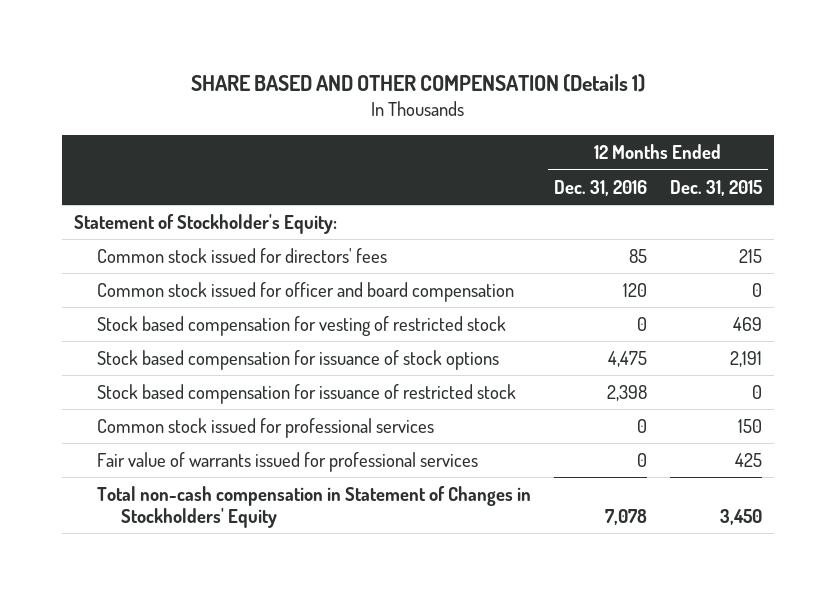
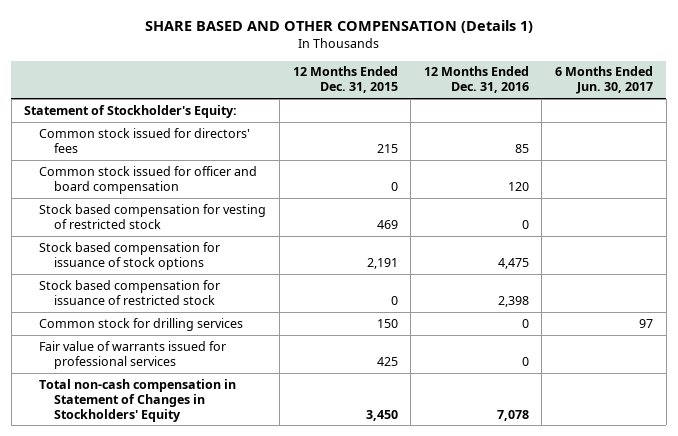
- | 12 Months Ended Dec. 31, 2016 | 12 Months Ended Dec. 31, 2015
+ | 12 Months Ended Dec. 31, 2015 | 12 Months Ended Dec. 31, 2016 | 6 Months Ended Jun. 30, 2017
- Common stock issued for professional services | 0 | 150
+ Common stock for drilling services | 150 | 0 | 97

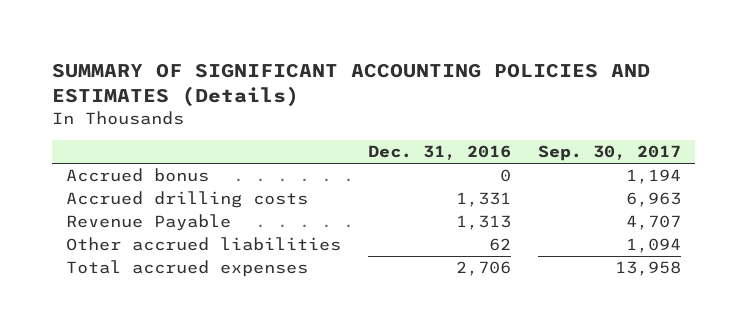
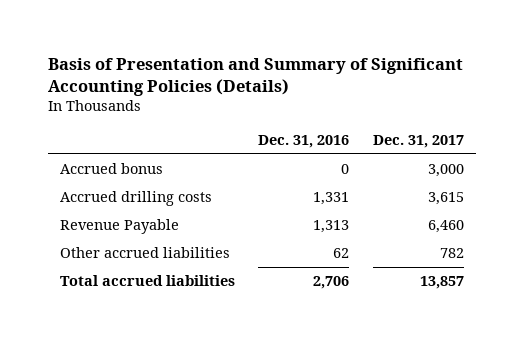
- SUMMARY OF SIGNIFICANT ACCOUNTING POLICIES AND ESTIMATES (Details)
+ Basis of Presentation and Summary of Significant Accounting Policies (Details)
- | Dec. 31, 2016 | Sep. 30, 2017
+ | Dec. 31, 2016 | Dec. 31, 2017
- Total accrued expenses | 2,706 | 13,958
+ Total accrued liabilities | 2,706 | 13,857

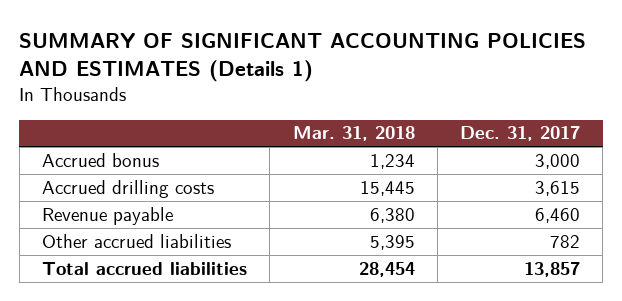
- Basis of Presentation and Summary of Significant Accounting Policies (Details)
+ SUMMARY OF SIGNIFICANT ACCOUNTING POLICIES AND ESTIMATES (Details 1)
- | Dec. 31, 2016 | Dec. 31, 2017
+ | Mar. 31, 2018 | Dec. 31, 2017
- Revenue Payable | 1,313 | 6,460
+ Revenue payable | 6,380 | 6,460

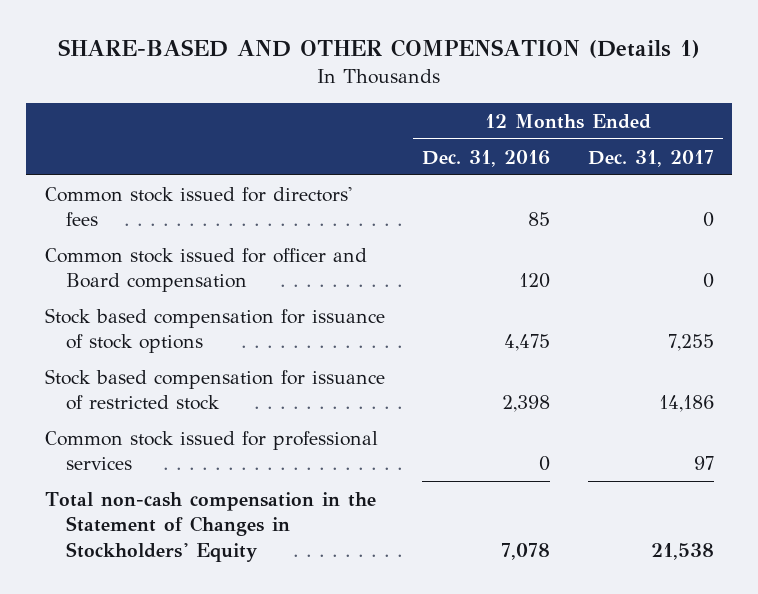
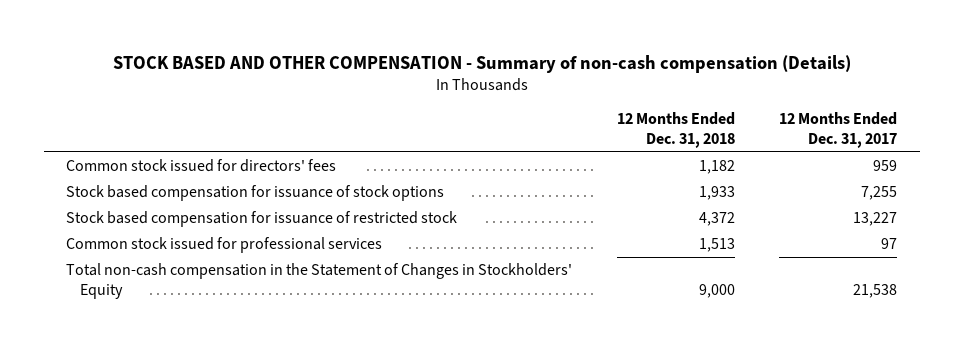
- SHARE-BASED AND OTHER COMPENSATION (Details 1)
+ STOCK BASED AND OTHER COMPENSATION - Summary of non-cash compensation (Details)
- | 12 Months Ended Dec. 31, 2016 | 12 Months Ended Dec. 31, 2017
+ | 12 Months Ended Dec. 31, 2018 | 12 Months Ended Dec. 31, 2017
- Common stock issued for directors' fees | 85 | 0
- Common stock issued for officer and Board compensation | 120 | 0
+ Common stock issued for directors' fees | 1,182 | 959
- Stock based compensation for issuance of restricted stock | 2,398 | 14,186
+ Stock based compensation for issuance of restricted stock | 4,372 | 13,227

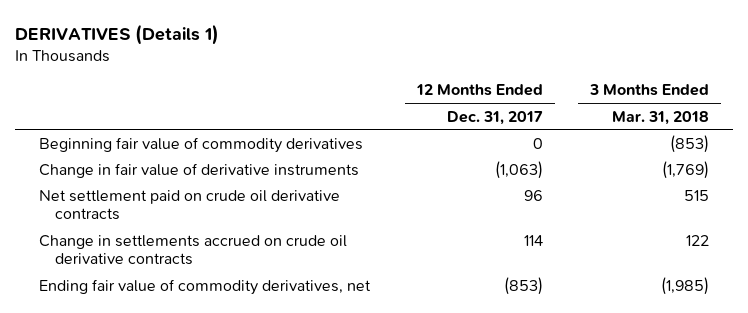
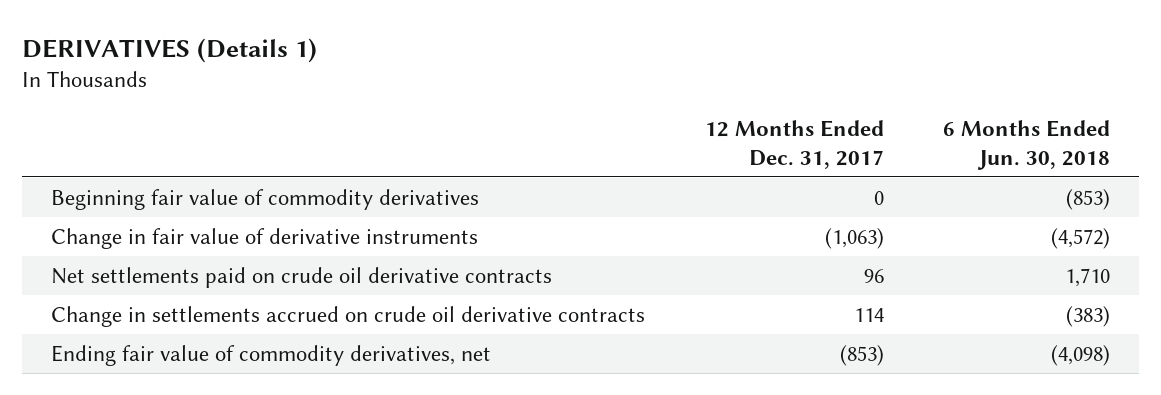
- | 12 Months Ended Dec. 31, 2017 | 3 Months Ended Mar. 31, 2018
+ | 12 Months Ended Dec. 31, 2017 | 6 Months Ended Jun. 30, 2018
- Net settlement paid on crude oil derivative contracts | 96 | 515
+ Net settlements paid on crude oil derivative contracts | 96 | 1,710

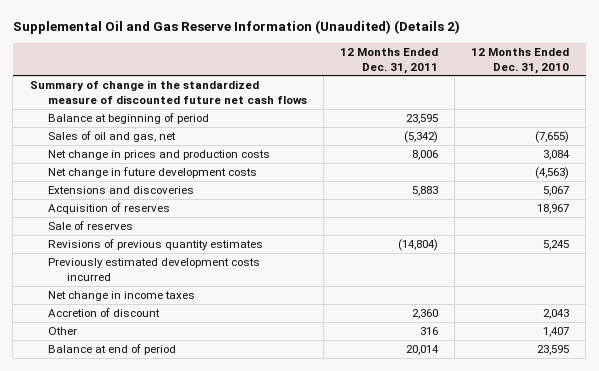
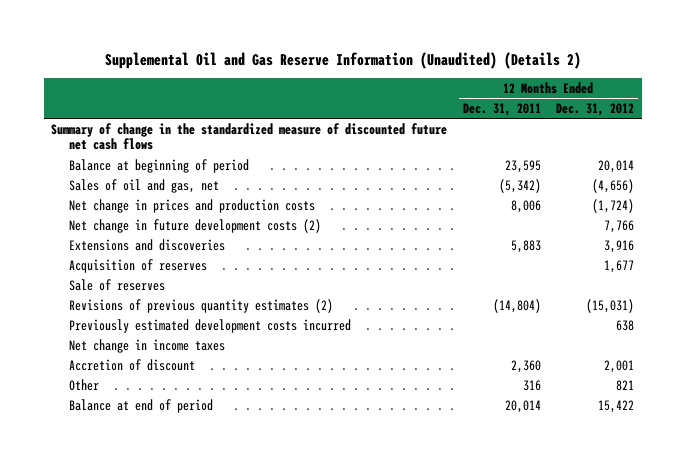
- | 12 Months Ended Dec. 31, 2011 | 12 Months Ended Dec. 31, 2010
+ | 12 Months Ended Dec. 31, 2011 | 12 Months Ended Dec. 31, 2012
- Net change in future development costs | | (4,563)
+ Net change in future development costs (2) | | 7,766
- Revisions of previous quantity estimates | (14,804) | 5,245
+ Revisions of previous quantity estimates (2) | (14,804) | (15,031)

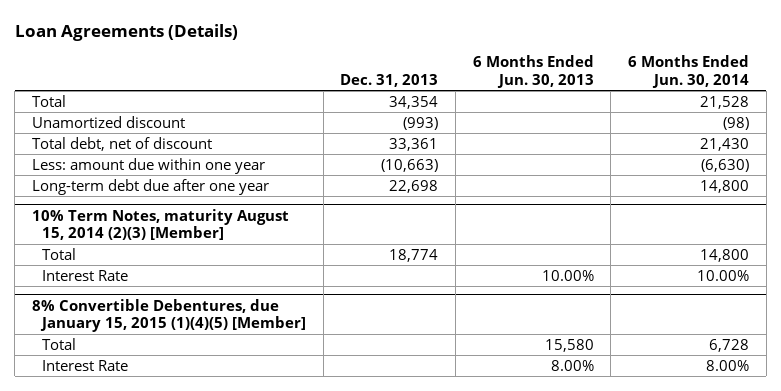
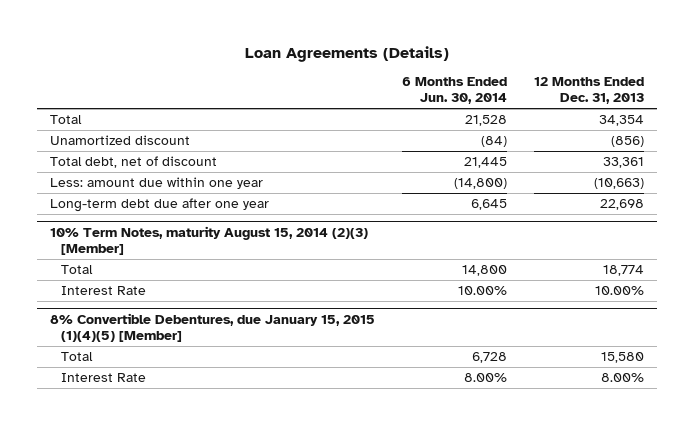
- | Dec. 31, 2013 | 6 Months Ended Jun. 30, 2013 | 6 Months Ended Jun. 30, 2014
+ | 6 Months Ended Jun. 30, 2014 | 12 Months Ended Dec. 31, 2013
- Unamortized discount | (993) | | (98)
- Total debt, net of discount | 33,361 | | 21,430
- Less: amount due within one year | (10,663) | | (6,630)
- Long-term debt due after one year | 22,698 | | 14,800
+ Unamortized discount | (84) | (856)
+ Total debt, net of discount | 21,445 | 33,361
+ Less: amount due within one year | (14,800) | (10,663)
+ Long-term debt due after one year | 6,645 | 22,698

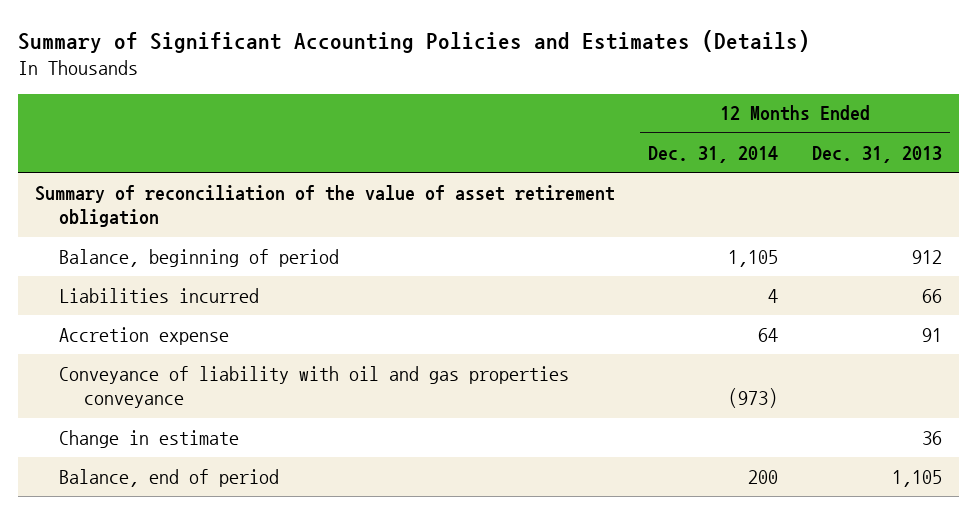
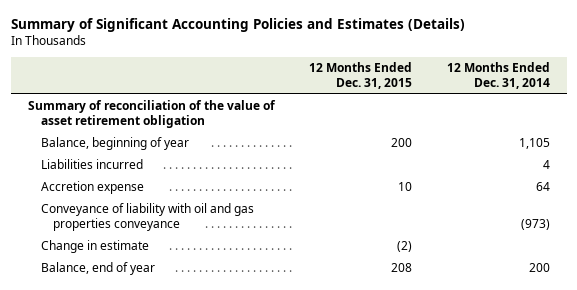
- | 12 Months Ended Dec. 31, 2014 | 12 Months Ended Dec. 31, 2013
+ | 12 Months Ended Dec. 31, 2015 | 12 Months Ended Dec. 31, 2014
- Balance, beginning of period | 1,105 | 912
+ Balance, beginning of year | 200 | 1,105
- Balance, end of period | 200 | 1,105
+ Balance, end of year | 208 | 200

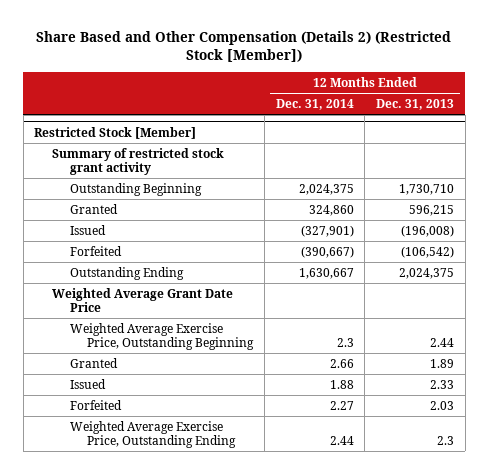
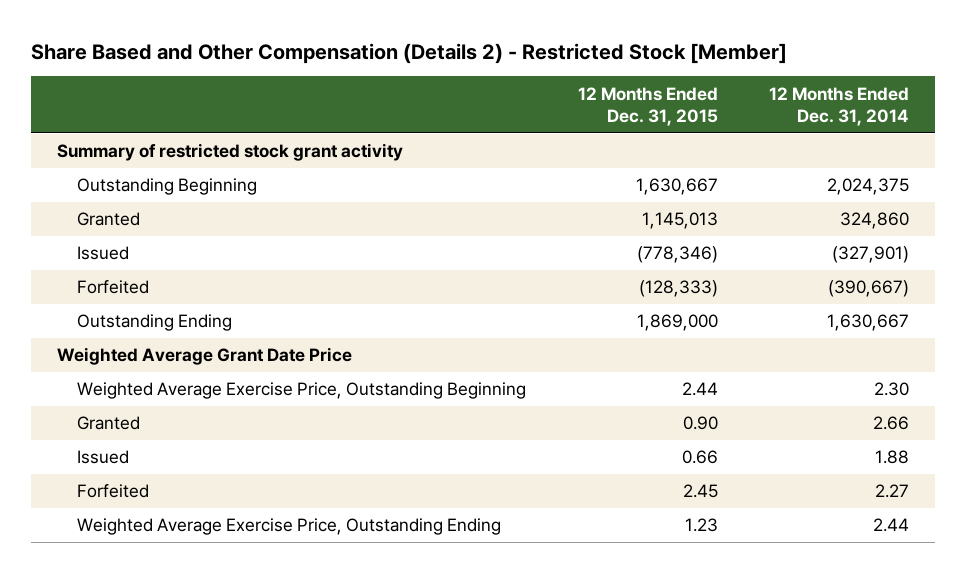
- Share Based and Other Compensation (Details 2) (Restricted Stock [Member])
+ Share Based and Other Compensation (Details 2) - Restricted Stock [Member]
- | 12 Months Ended Dec. 31, 2014 | 12 Months Ended Dec. 31, 2013
+ | 12 Months Ended Dec. 31, 2015 | 12 Months Ended Dec. 31, 2014
- Restricted Stock [Member]
- Weighted Average Exercise Price, Outstanding Beginning | 2.3 | 2.44
+ Weighted Average Exercise Price, Outstanding Beginning | 2.44 | 2.30

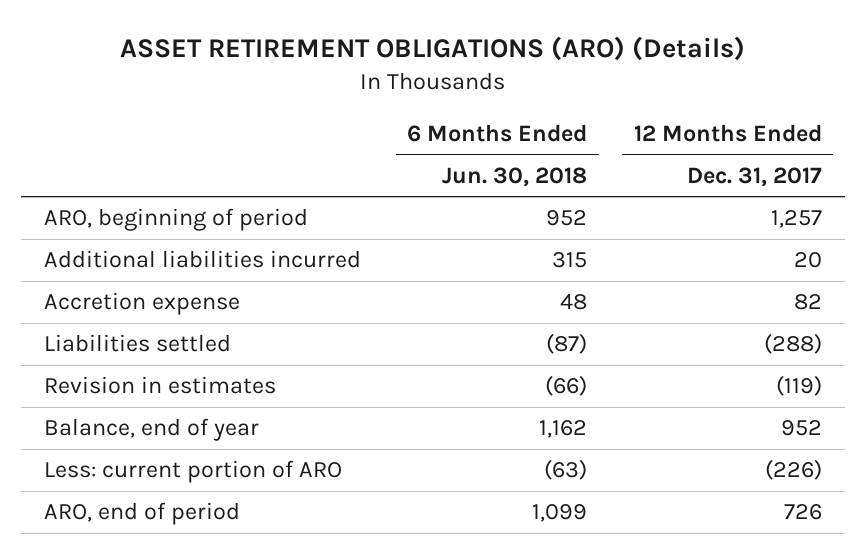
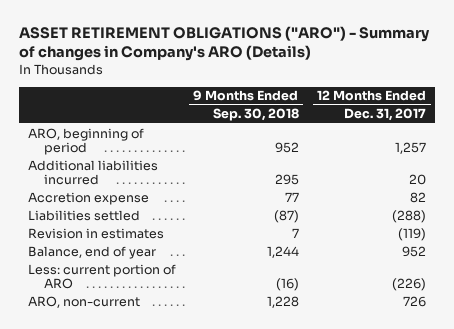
- ASSET RETIREMENT OBLIGATIONS (ARO) (Details)
+ ASSET RETIREMENT OBLIGATIONS ("ARO") - Summary of changes in Company's ARO (Details)
- | 6 Months Ended Jun. 30, 2018 | 12 Months Ended Dec. 31, 2017
+ | 9 Months Ended Sep. 30, 2018 | 12 Months Ended Dec. 31, 2017
- ARO, end of period | 1,099 | 726
+ ARO, non-current | 1,228 | 726

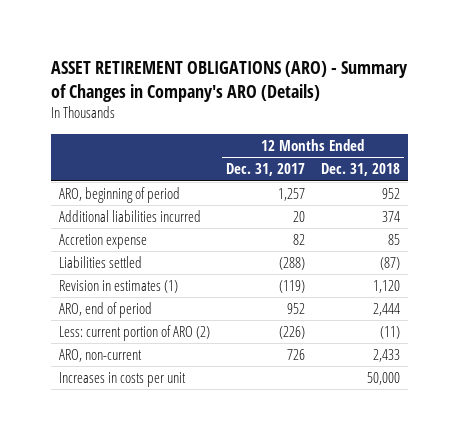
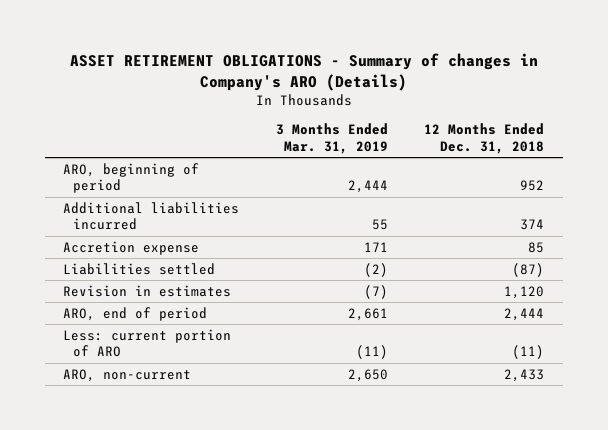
- ASSET RETIREMENT OBLIGATIONS (ARO) - Summary of Changes in Company's ARO (Details)
+ ASSET RETIREMENT OBLIGATIONS - Summary of changes in Company's ARO (Details)
- | 12 Months Ended Dec. 31, 2017 | 12 Months Ended Dec. 31, 2018
+ | 3 Months Ended Mar. 31, 2019 | 12 Months Ended Dec. 31, 2018
- Revision in estimates (1) | (119) | 1,120
+ Revision in estimates | (7) | 1,120
- Less: current portion of ARO (2) | (226) | (11)
+ Less: current portion of ARO | (11) | (11)
- Increases in costs per unit | | 50,000

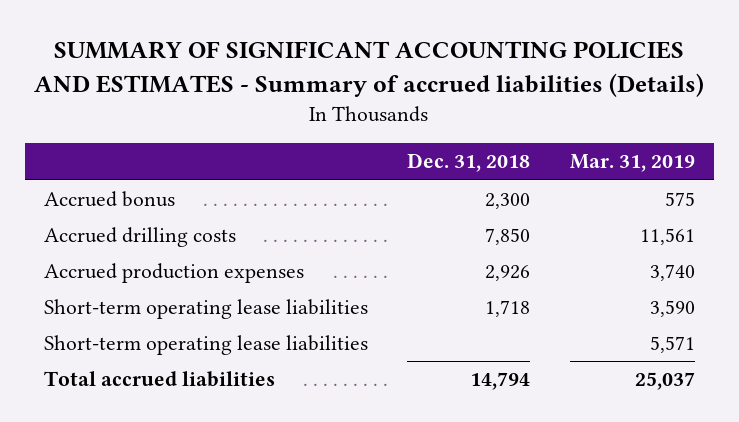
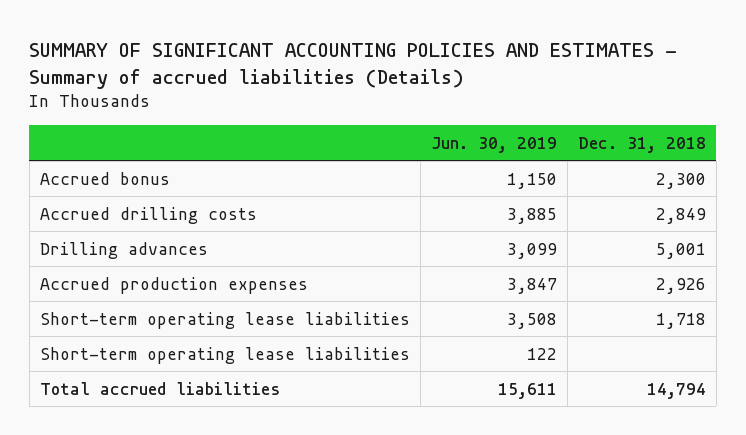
- | Dec. 31, 2018 | Mar. 31, 2019
+ | Jun. 30, 2019 | Dec. 31, 2018
- Accrued drilling costs | 7,850 | 11,561
+ Accrued drilling costs | 3,885 | 2,849
+ Drilling advances | 3,099 | 5,001

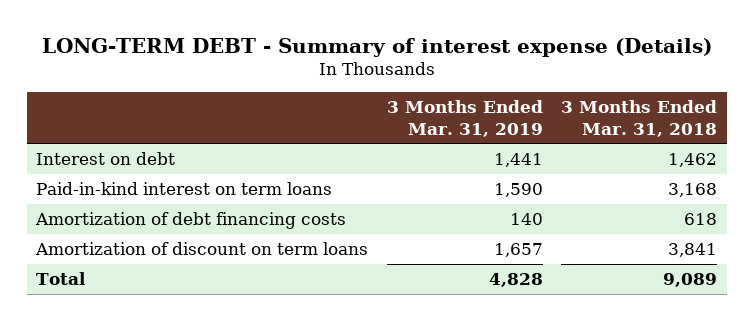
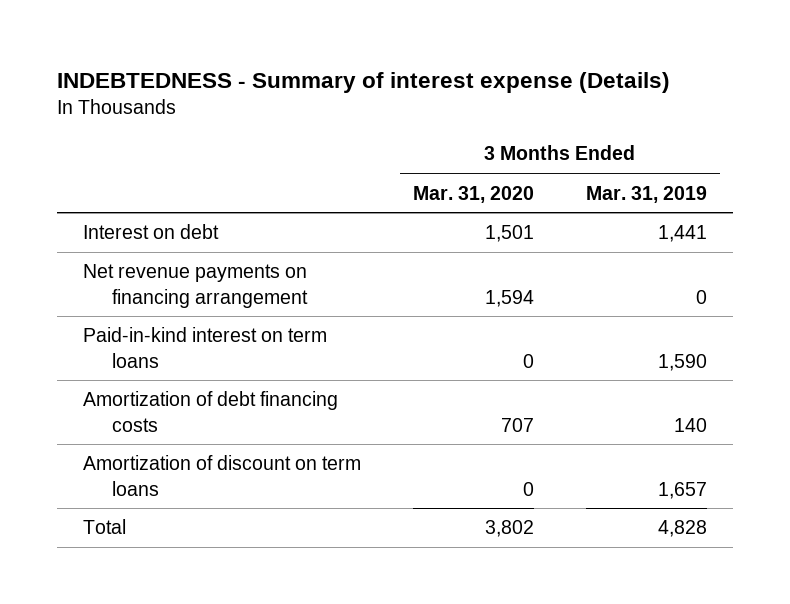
- LONG-TERM DEBT - Summary of interest expense (Details)
+ INDEBTEDNESS - Summary of interest expense (Details)
- | 3 Months Ended Mar. 31, 2019 | 3 Months Ended Mar. 31, 2018
+ | 3 Months Ended Mar. 31, 2020 | 3 Months Ended Mar. 31, 2019
+ Net revenue payments on financing arrangement | 1,594 | 0

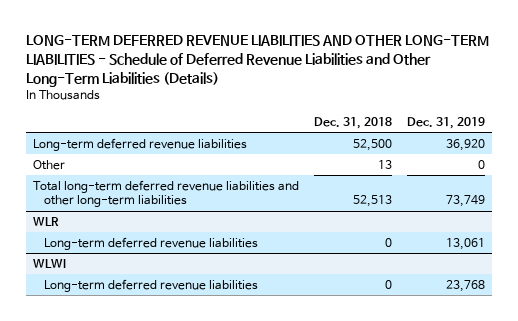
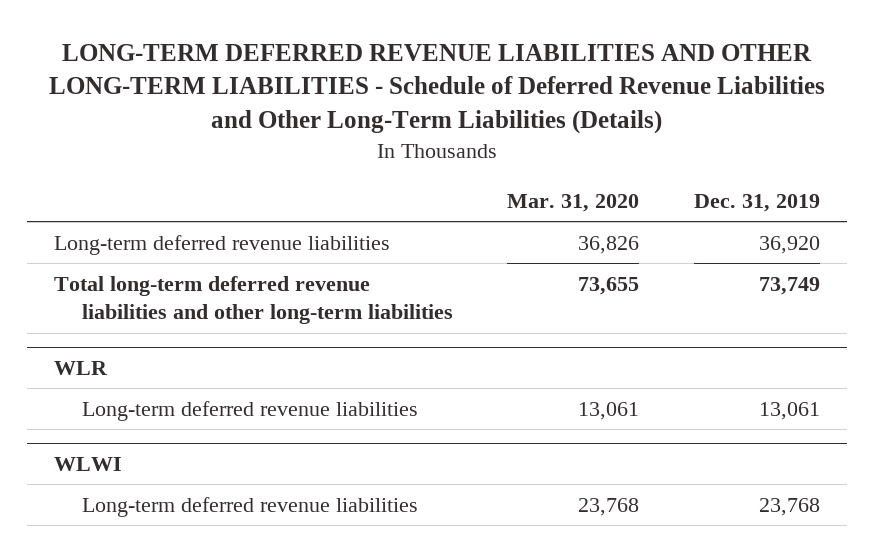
- | Dec. 31, 2018 | Dec. 31, 2019
+ | Mar. 31, 2020 | Dec. 31, 2019
- Other | 13 | 0

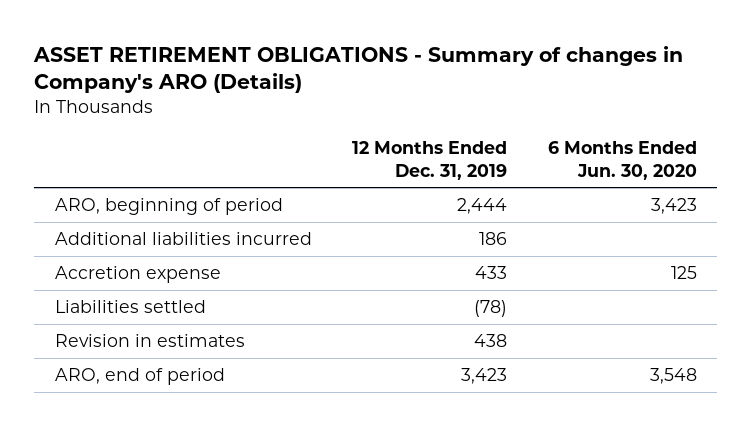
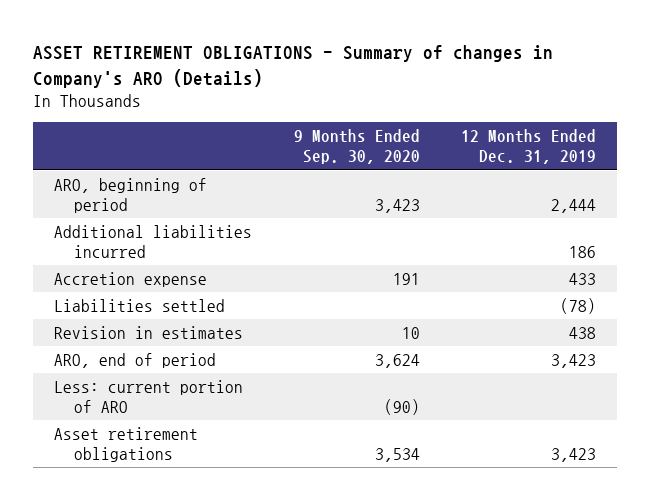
- | 12 Months Ended Dec. 31, 2019 | 6 Months Ended Jun. 30, 2020
+ | 9 Months Ended Sep. 30, 2020 | 12 Months Ended Dec. 31, 2019
+ Less: current portion of ARO | (90) |
+ Asset retirement obligations | 3,534 | 3,423

